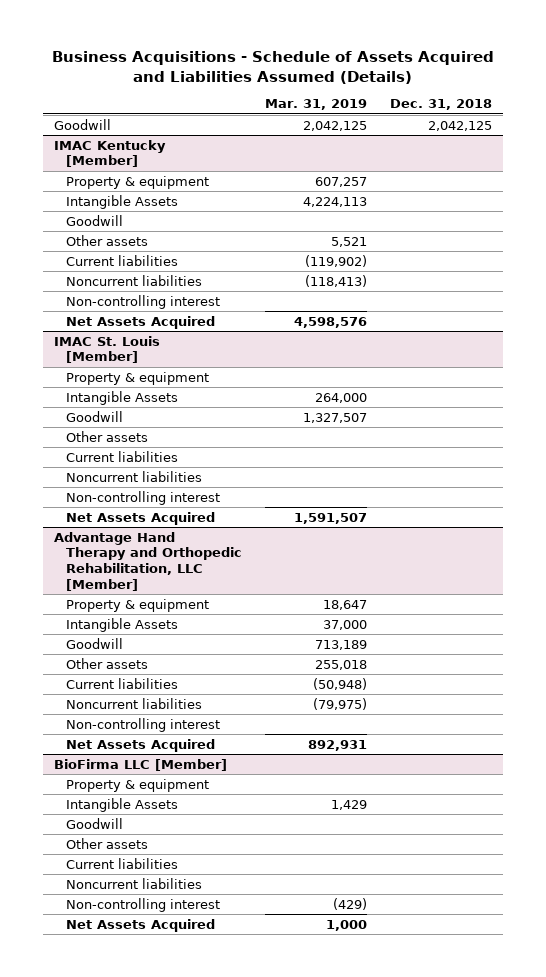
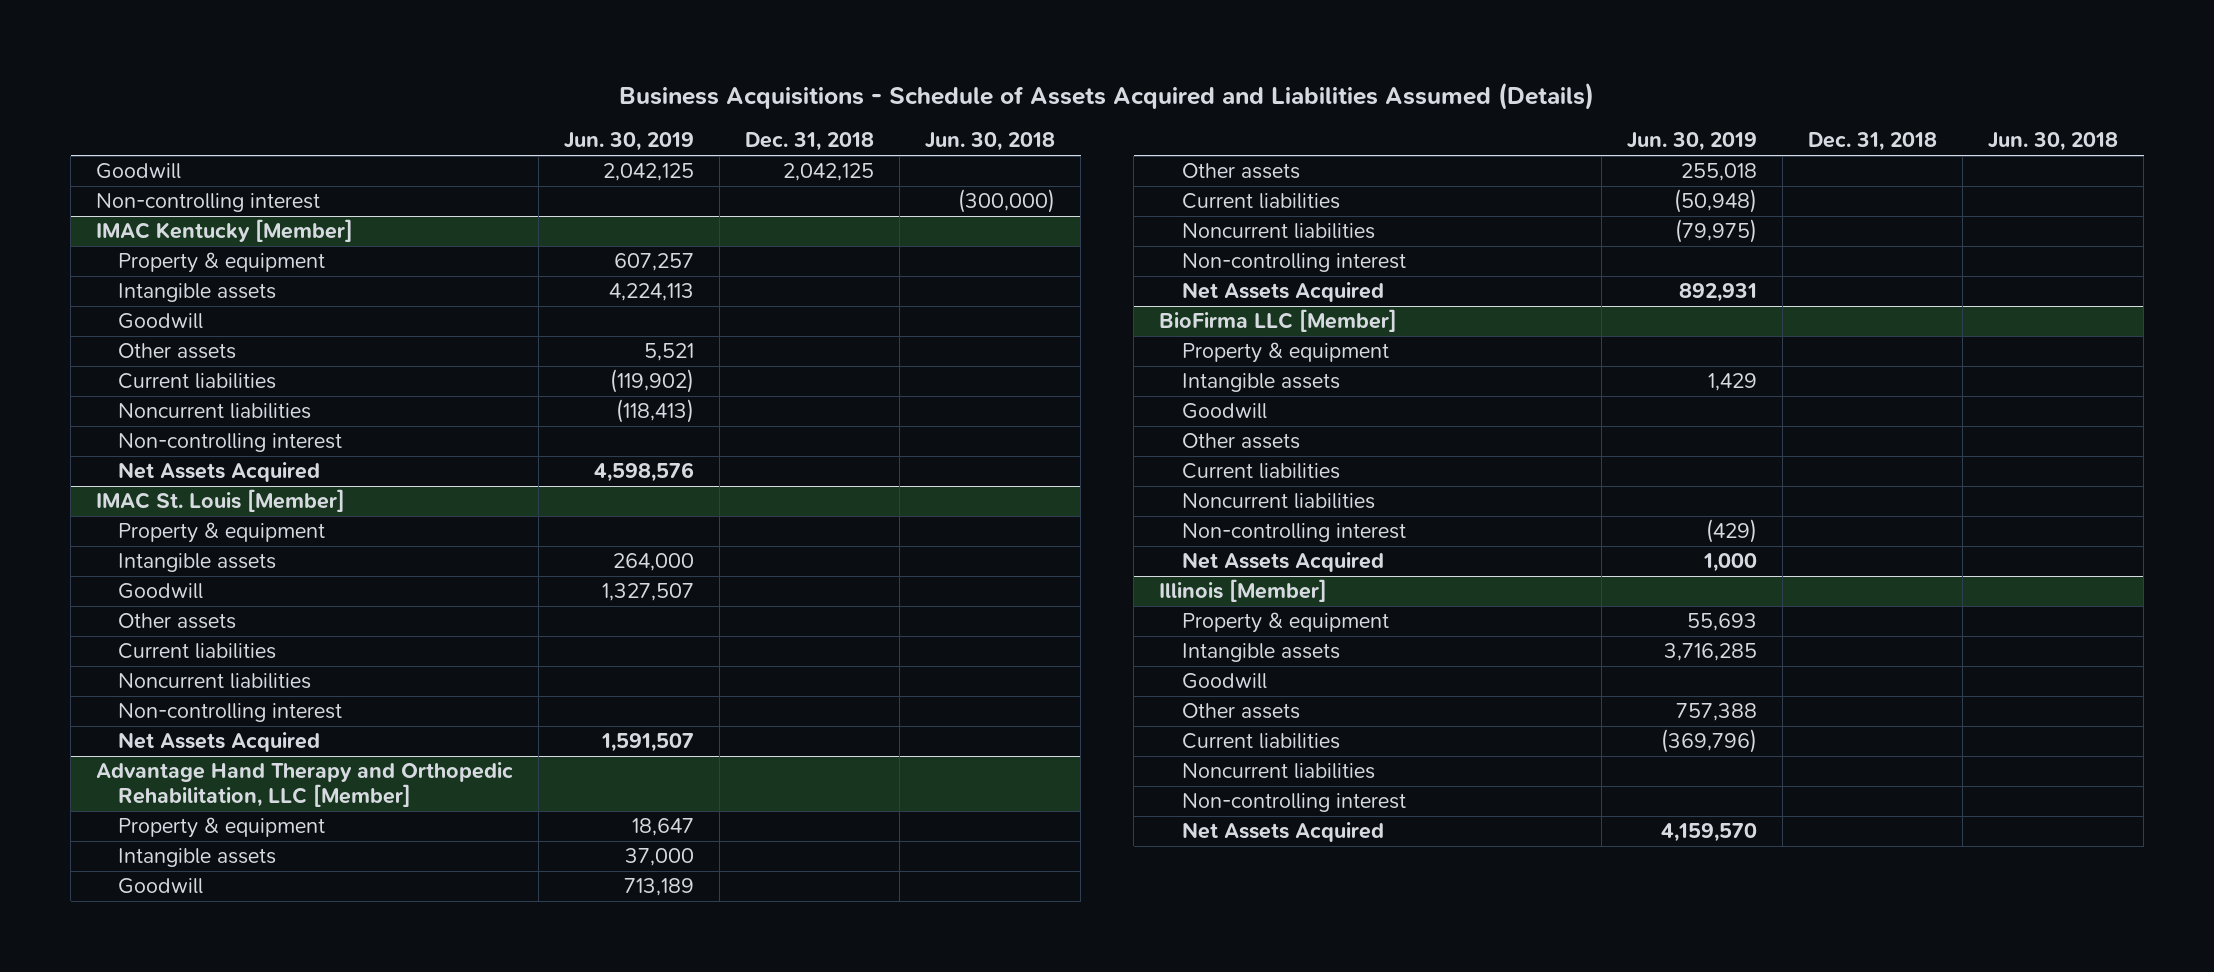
- | Mar. 31, 2019 | Dec. 31, 2018
+ | Jun. 30, 2019 | Dec. 31, 2018 | Jun. 30, 2018
+ Non-controlling interest | | | (300,000)
@ IMAC Kentucky [Member]
- Intangible Assets | 4,224,113 |
+ Intangible assets | 4,224,113 | |
@ IMAC St. Louis [Member]
- Intangible Assets | 264,000 |
+ Intangible assets | 264,000 | |
@ Advantage Hand Therapy and Orthopedic Rehabilitation, LLC [Member]
- Intangible Assets | 37,000 |
+ Intangible assets | 37,000 | |
@ BioFirma LLC [Member]
- Intangible Assets | 1,429 |
+ Intangible assets | 1,429 | |
+ Illinois [Member]
+ Property & equipment | 55,693 | |
+ Intangible assets | 3,716,285 | |
+ Goodwill
+ Other assets | 757,388 | |
+ Current liabilities | (369,796) | |
+ Noncurrent liabilities
+ Non-controlling interest
+ Net Assets Acquired | 4,159,570 | |

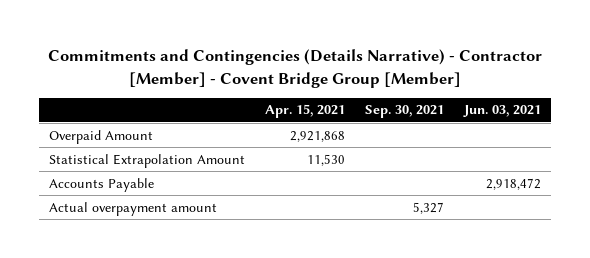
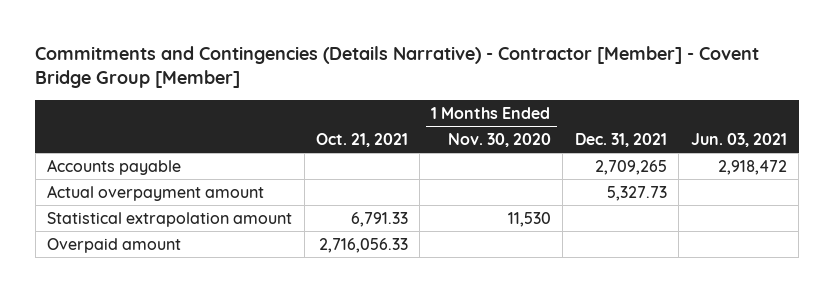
- | Apr. 15, 2021 | Sep. 30, 2021 | Jun. 03, 2021
+ | Oct. 21, 2021 | 1 Months Ended Nov. 30, 2020 | Dec. 31, 2021 | Jun. 03, 2021
- Overpaid Amount | 2,921,868 | |
- Statistical Extrapolation Amount | 11,530 | |
- Accounts Payable | | | 2,918,472
+ Accounts payable | | | 2,709,265 | 2,918,472
+ Statistical extrapolation amount | 6,791.33 | 11,530 | |
+ Overpaid amount | 2,716,056.33 | | |

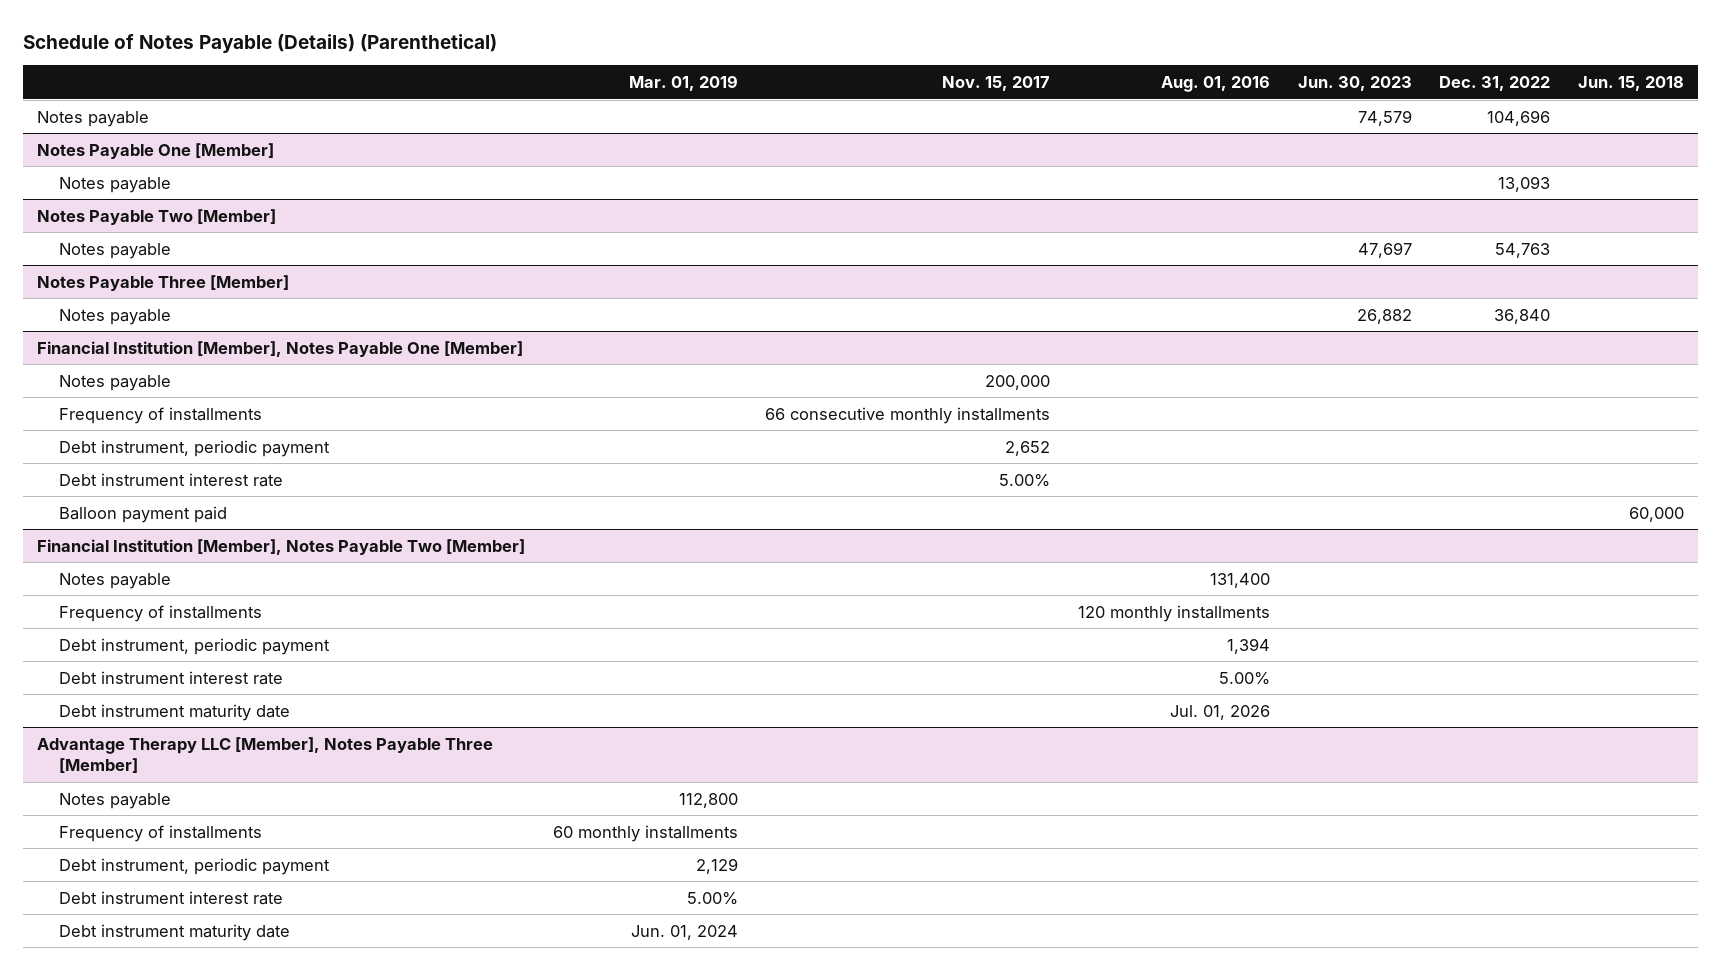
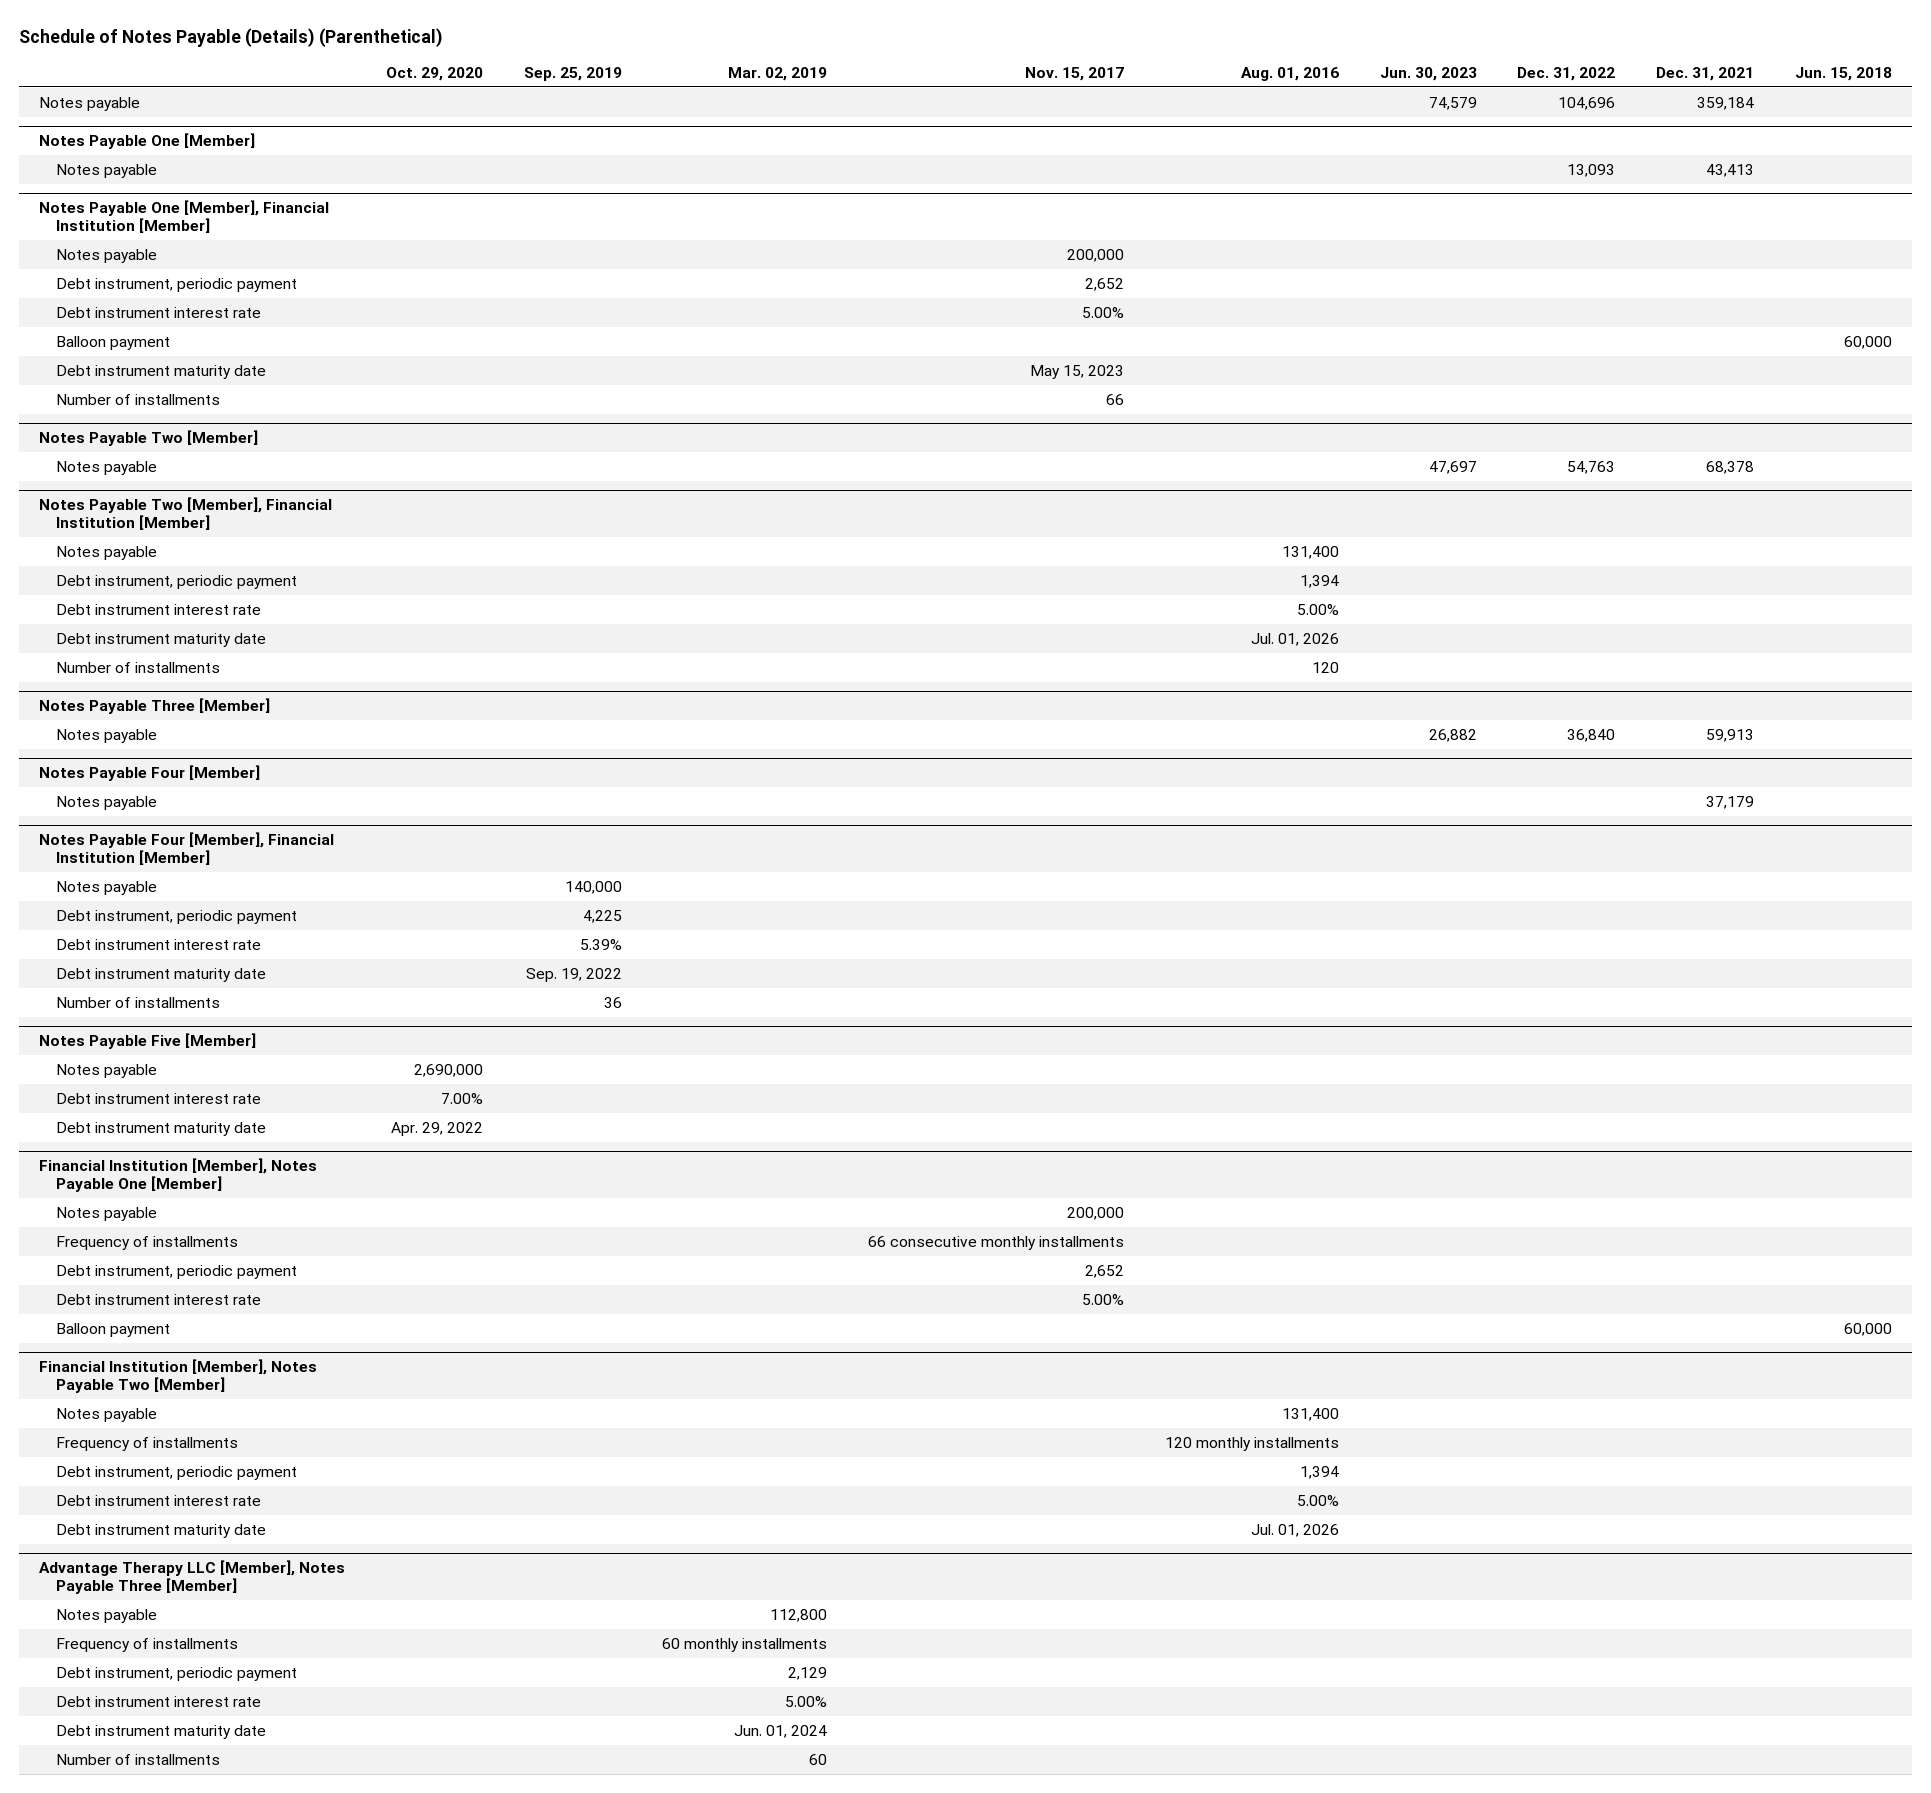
- | Mar. 01, 2019 | Nov. 15, 2017 | Aug. 01, 2016 | Jun. 30, 2023 | Dec. 31, 2022 | Jun. 15, 2018
+ | Oct. 29, 2020 | Sep. 25, 2019 | Mar. 02, 2019 | Nov. 15, 2017 | Aug. 01, 2016 | Jun. 30, 2023 | Dec. 31, 2022 | Dec. 31, 2021 | Jun. 15, 2018
+ Notes Payable One [Member], Financial Institution [Member]
+ Notes payable | | | | 200,000 | | | | |
+ Debt instrument, periodic payment | | | | 2,652 | | | | |
+ Debt instrument interest rate | | | | 5.00% | | | | |
+ Balloon payment | | | | | | | | | 60,000
+ Debt instrument maturity date | | | | May 15, 2023 | | | | |
+ Number of installments | | | | 66 | | | | |
+ Notes Payable Two [Member], Financial Institution [Member]
+ Notes payable | | | | | 131,400 | | | |
+ Debt instrument, periodic payment | | | | | 1,394 | | | |
+ Debt instrument interest rate | | | | | 5.00% | | | |
+ Debt instrument maturity date | | | | | Jul. 01, 2026 | | | |
+ Number of installments | | | | | 120 | | | |
+ Notes Payable Four [Member]
+ Notes payable | | | | | | | | 37,179 |
+ Notes Payable Four [Member], Financial Institution [Member]
+ Notes payable | | 140,000 | | | | | | |
+ Debt instrument, periodic payment | | 4,225 | | | | | | |
+ Debt instrument interest rate | | 5.39% | | | | | | |
+ Debt instrument maturity date | | Sep. 19, 2022 | | | | | | |
+ Number of installments | | 36 | | | | | | |
+ Notes Payable Five [Member]
+ Notes payable | 2,690,000 | | | | | | | |
+ Debt instrument interest rate | 7.00% | | | | | | | |
+ Debt instrument maturity date | Apr. 29, 2022 | | | | | | | |
@ Financial Institution [Member], Notes Payable One [Member]
- Balloon payment paid | | | | | | 60,000
+ Balloon payment | | | | | | | | | 60,000
@ Advantage Therapy LLC [Member], Notes Payable Three [Member]
+ Number of installments | | | 60 | | | | | |

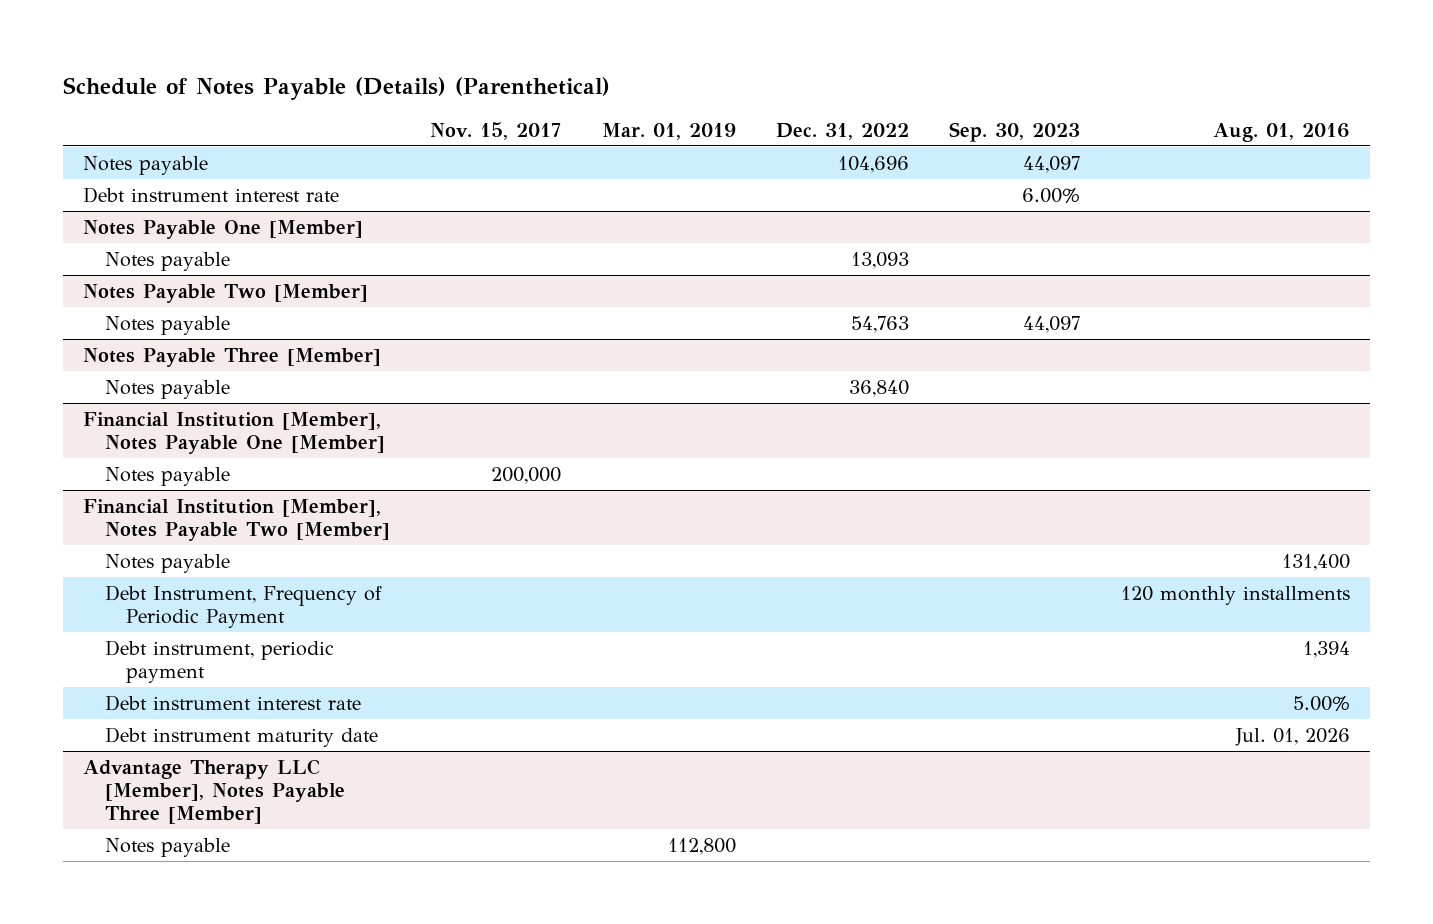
- | Oct. 29, 2020 | Sep. 25, 2019 | Mar. 02, 2019 | Nov. 15, 2017 | Aug. 01, 2016 | Jun. 30, 2023 | Dec. 31, 2022 | Dec. 31, 2021 | Jun. 15, 2018
+ | Nov. 15, 2017 | Mar. 01, 2019 | Dec. 31, 2022 | Sep. 30, 2023 | Aug. 01, 2016
+ Debt instrument interest rate | | | | 6.00% |
- Notes Payable One [Member], Financial Institution [Member]
- Notes payable | | | | 200,000 | | | | |
- Debt instrument, periodic payment | | | | 2,652 | | | | |
- Debt instrument interest rate | | | | 5.00% | | | | |
- Balloon payment | | | | | | | | | 60,000
- Debt instrument maturity date | | | | May 15, 2023 | | | | |
- Number of installments | | | | 66 | | | | |
- Notes Payable Two [Member], Financial Institution [Member]
- Notes payable | | | | | 131,400 | | | |
- Debt instrument, periodic payment | | | | | 1,394 | | | |
- Debt instrument interest rate | | | | | 5.00% | | | |
- Debt instrument maturity date | | | | | Jul. 01, 2026 | | | |
- Number of installments | | | | | 120 | | | |
- Notes Payable Four [Member]
- Notes payable | | | | | | | | 37,179 |
- Notes Payable Four [Member], Financial Institution [Member]
- Notes payable | | 140,000 | | | | | | |
- Debt instrument, periodic payment | | 4,225 | | | | | | |
- Debt instrument interest rate | | 5.39% | | | | | | |
- Debt instrument maturity date | | Sep. 19, 2022 | | | | | | |
- Number of installments | | 36 | | | | | | |
- Notes Payable Five [Member]
- Notes payable | 2,690,000 | | | | | | | |
- Debt instrument interest rate | 7.00% | | | | | | | |
- Debt instrument maturity date | Apr. 29, 2022 | | | | | | | |
@ Financial Institution [Member], Notes Payable One [Member]
- Frequency of installments | | | | 66 consecutive monthly installments | | | | |
- Debt instrument, periodic payment | | | | 2,652 | | | | |
- Debt instrument interest rate | | | | 5.00% | | | | |
- Balloon payment | | | | | | | | | 60,000
@ Financial Institution [Member], Notes Payable Two [Member]
- Frequency of installments | | | | | 120 monthly installments | | | |
+ Debt Instrument, Frequency of Periodic Payment | | | | | 120 monthly installments
@ Advantage Therapy LLC [Member], Notes Payable Three [Member]
- Frequency of installments | | | 60 monthly installments | | | | | |
- Debt instrument, periodic payment | | | 2,129 | | | | | |
- Debt instrument interest rate | | | 5.00% | | | | | |
- Debt instrument maturity date | | | Jun. 01, 2024 | | | | | |
- Number of installments | | | 60 | | | | | |

